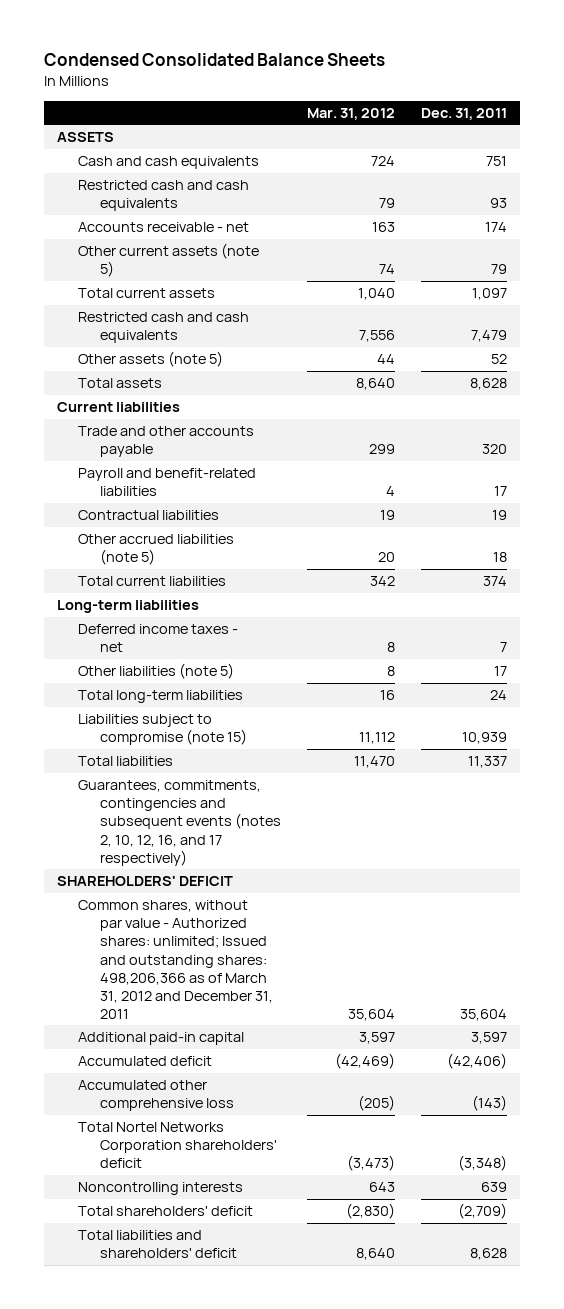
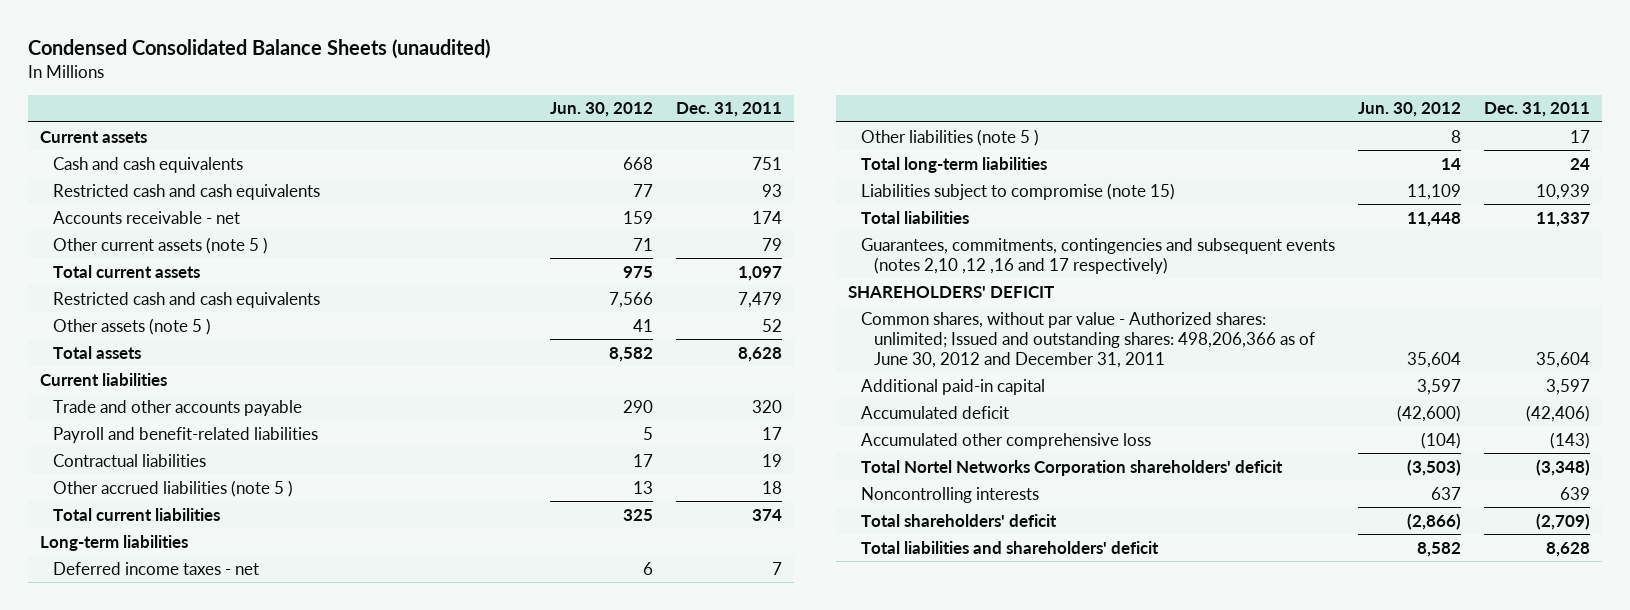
- Condensed Consolidated Balance Sheets
+ Condensed Consolidated Balance Sheets (unaudited)
- | Mar. 31, 2012 | Dec. 31, 2011
+ | Jun. 30, 2012 | Dec. 31, 2011
- ASSETS
+ Current assets
- Other current assets (note 5) | 74 | 79
+ Other current assets (note 5 ) | 71 | 79
- Other assets (note 5) | 44 | 52
+ Other assets (note 5 ) | 41 | 52
- Other accrued liabilities (note 5) | 20 | 18
+ Other accrued liabilities (note 5 ) | 13 | 18
- Other liabilities (note 5) | 8 | 17
+ Other liabilities (note 5 ) | 8 | 17
- Guarantees, commitments, contingencies and subsequent events (notes 2, 10, 12, 16, and 17 respectively)
+ Guarantees, commitments, contingencies and subsequent events (notes 2,10 ,12 ,16 and 17 respectively)
- Common shares, without par value - Authorized shares: unlimited; Issued and outstanding shares: 498,206,366 as of March 31, 2012 and December 31, 2011 | 35,604 | 35,604
+ Common shares, without par value - Authorized shares: unlimited; Issued and outstanding shares: 498,206,366 as of June 30, 2012 and December 31, 2011 | 35,604 | 35,604

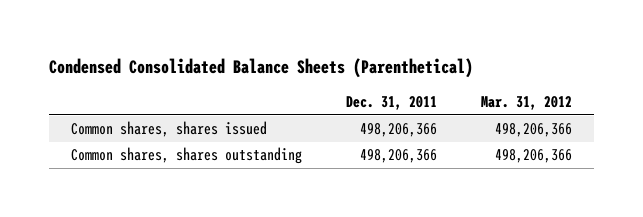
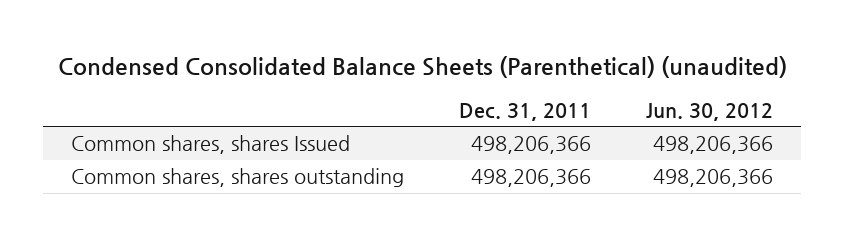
- Condensed Consolidated Balance Sheets (Parenthetical)
+ Condensed Consolidated Balance Sheets (Parenthetical) (unaudited)
- | Dec. 31, 2011 | Mar. 31, 2012
+ | Dec. 31, 2011 | Jun. 30, 2012
- Common shares, shares issued | 498,206,366 | 498,206,366
+ Common shares, shares Issued | 498,206,366 | 498,206,366

